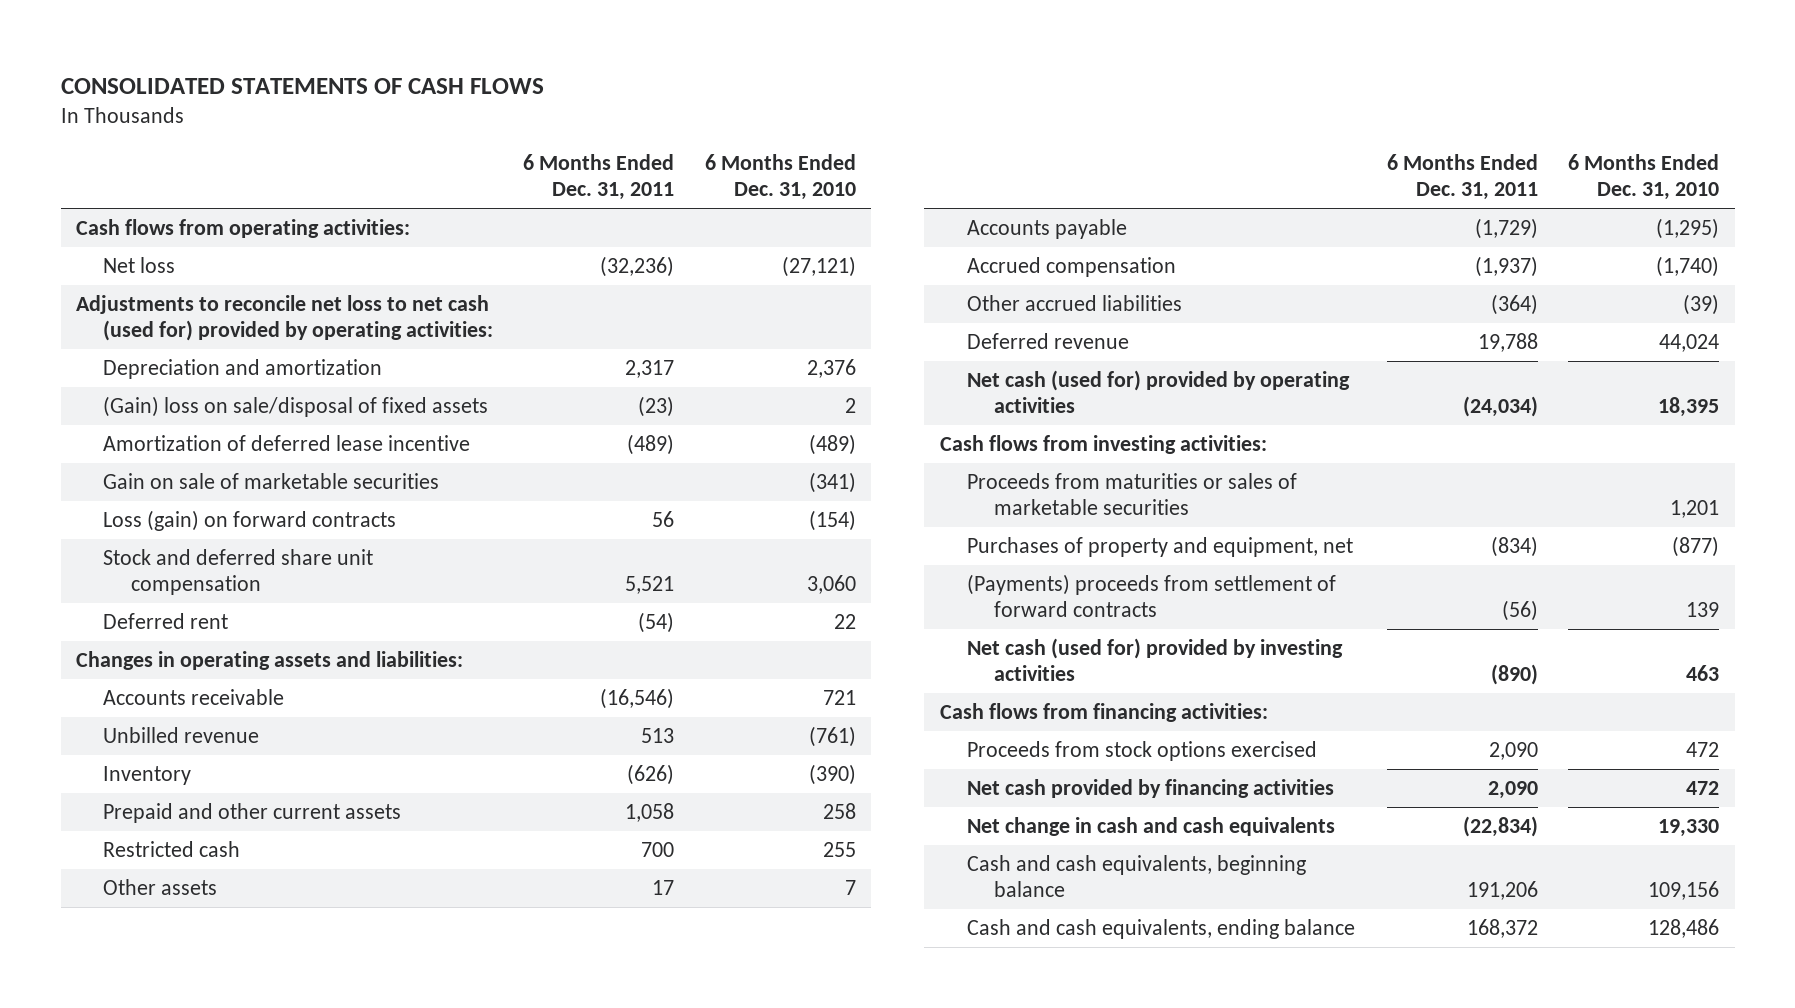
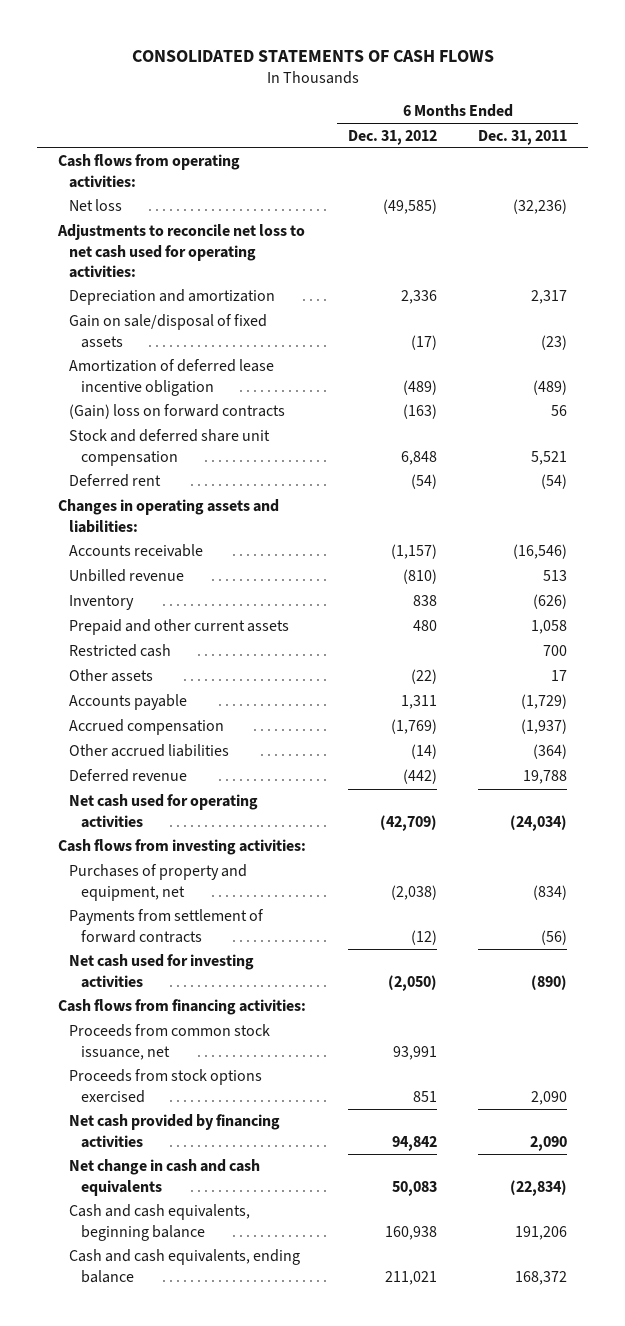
- | 6 Months Ended Dec. 31, 2011 | 6 Months Ended Dec. 31, 2010
+ | 6 Months Ended Dec. 31, 2012 | 6 Months Ended Dec. 31, 2011
- Adjustments to reconcile net loss to net cash (used for) provided by operating activities:
+ Adjustments to reconcile net loss to net cash used for operating activities:
- (Gain) loss on sale/disposal of fixed assets | (23) | 2
- Amortization of deferred lease incentive | (489) | (489)
- Gain on sale of marketable securities | | (341)
- Loss (gain) on forward contracts | 56 | (154)
+ Gain on sale/disposal of fixed assets | (17) | (23)
+ Amortization of deferred lease incentive obligation | (489) | (489)
+ (Gain) loss on forward contracts | (163) | 56
- Net cash (used for) provided by operating activities | (24,034) | 18,395
+ Net cash used for operating activities | (42,709) | (24,034)
- Proceeds from maturities or sales of marketable securities | | 1,201
- (Payments) proceeds from settlement of forward contracts | (56) | 139
- Net cash (used for) provided by investing activities | (890) | 463
+ Payments from settlement of forward contracts | (12) | (56)
+ Net cash used for investing activities | (2,050) | (890)
+ Proceeds from common stock issuance, net | 93,991 |

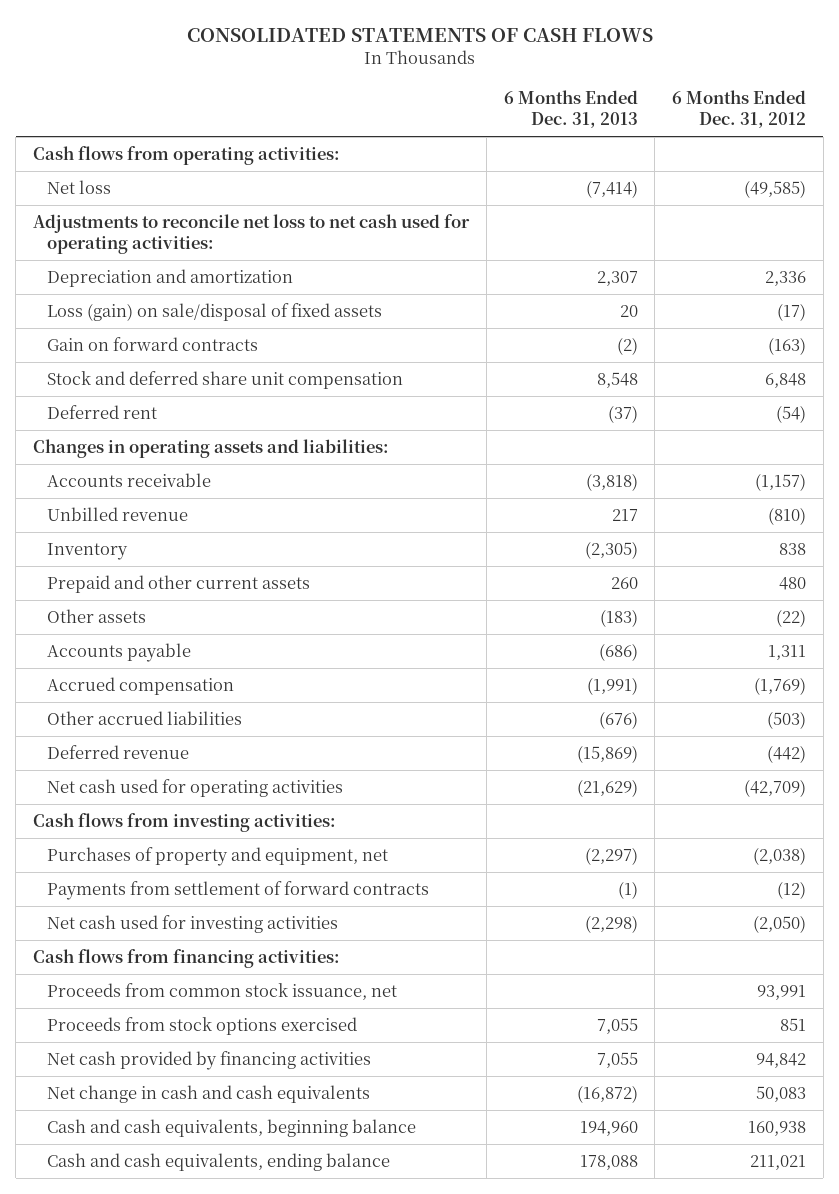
- | 6 Months Ended Dec. 31, 2012 | 6 Months Ended Dec. 31, 2011
+ | 6 Months Ended Dec. 31, 2013 | 6 Months Ended Dec. 31, 2012
- Gain on sale/disposal of fixed assets | (17) | (23)
- Amortization of deferred lease incentive obligation | (489) | (489)
- (Gain) loss on forward contracts | (163) | 56
+ Loss (gain) on sale/disposal of fixed assets | 20 | (17)
+ Gain on forward contracts | (2) | (163)
- Restricted cash | | 700
- Other accrued liabilities | (14) | (364)
+ Other accrued liabilities | (676) | (503)

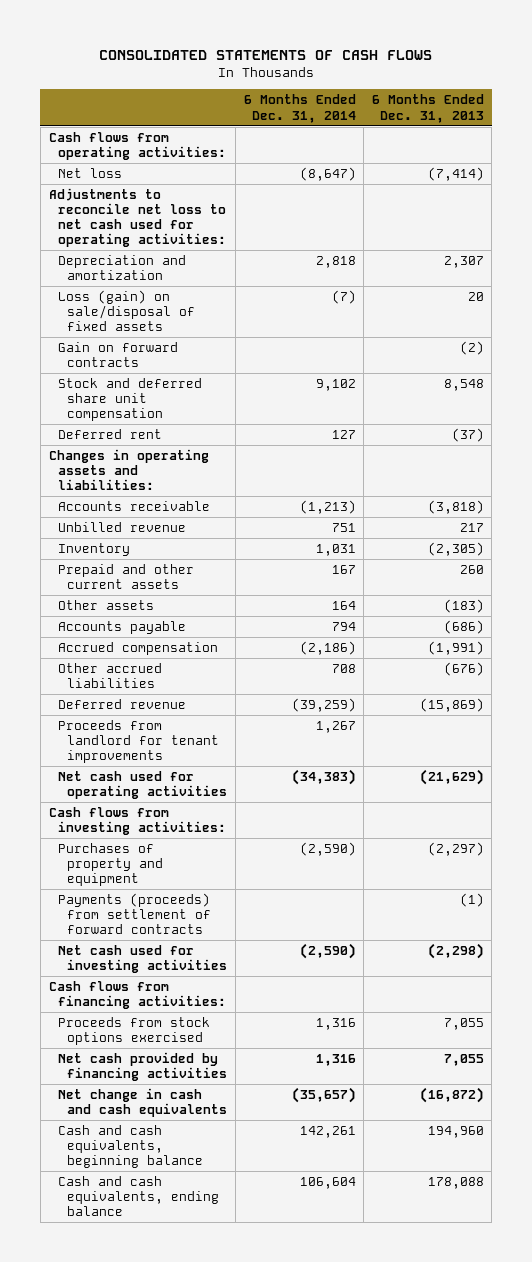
- | 6 Months Ended Dec. 31, 2013 | 6 Months Ended Dec. 31, 2012
+ | 6 Months Ended Dec. 31, 2014 | 6 Months Ended Dec. 31, 2013
+ Proceeds from landlord for tenant improvements | 1,267 |
- Purchases of property and equipment, net | (2,297) | (2,038)
- Payments from settlement of forward contracts | (1) | (12)
+ Purchases of property and equipment | (2,590) | (2,297)
+ Payments (proceeds) from settlement of forward contracts | | (1)
- Proceeds from common stock issuance, net | | 93,991

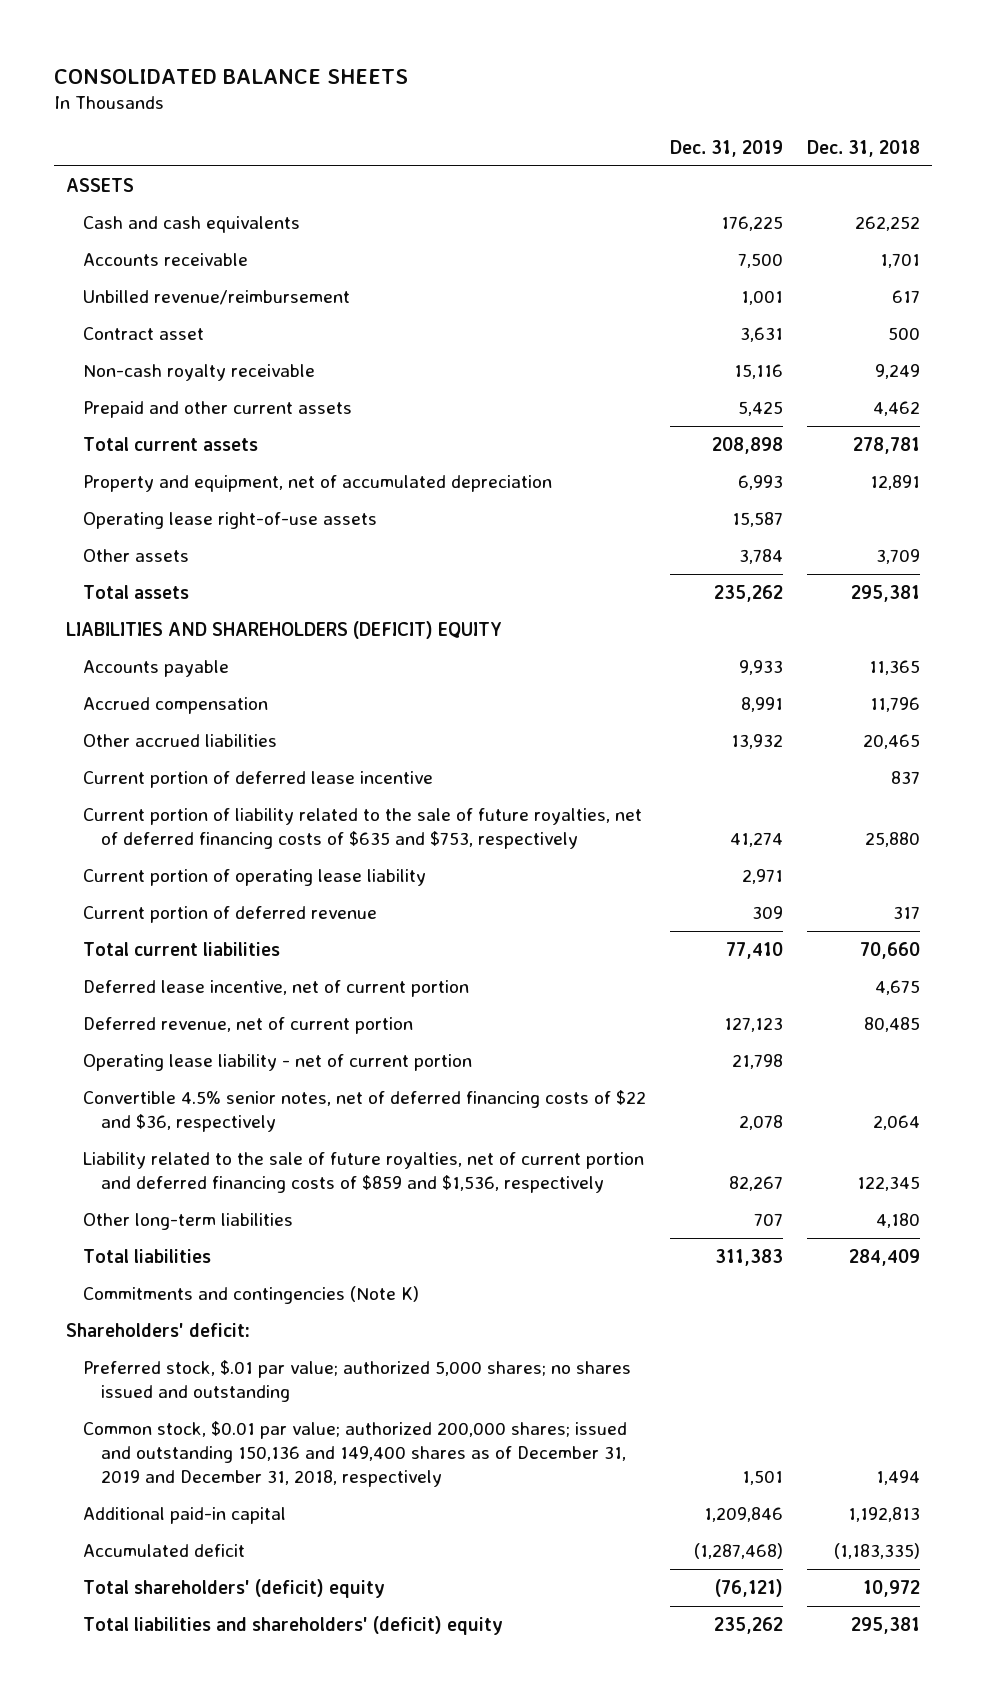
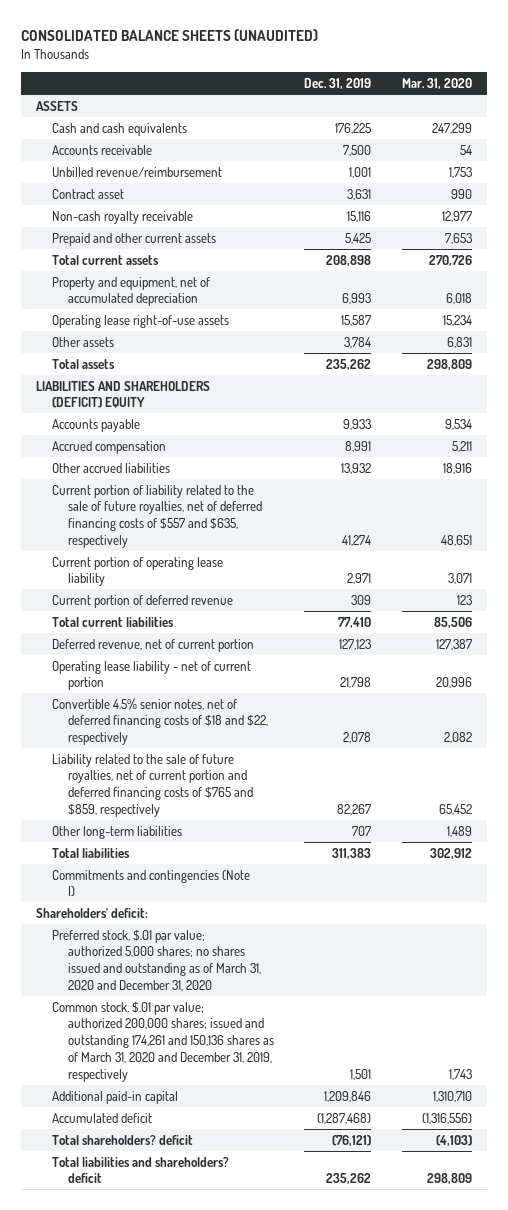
- CONSOLIDATED BALANCE SHEETS
+ CONSOLIDATED BALANCE SHEETS (UNAUDITED)
- | Dec. 31, 2019 | Dec. 31, 2018
+ | Dec. 31, 2019 | Mar. 31, 2020
- Current portion of deferred lease incentive | | 837
- Current portion of liability related to the sale of future royalties, net of deferred financing costs of $635 and $753, respectively | 41,274 | 25,880
+ Current portion of liability related to the sale of future royalties, net of deferred financing costs of $557 and $635, respectively | 41,274 | 48,651
- Deferred lease incentive, net of current portion | | 4,675
- Convertible 4.5% senior notes, net of deferred financing costs of $22 and $36, respectively | 2,078 | 2,064
- Liability related to the sale of future royalties, net of current portion and deferred financing costs of $859 and $1,536, respectively | 82,267 | 122,345
+ Convertible 4.5% senior notes, net of deferred financing costs of $18 and $22, respectively | 2,078 | 2,082
+ Liability related to the sale of future royalties, net of current portion and deferred financing costs of $765 and $859, respectively | 82,267 | 65,452
- Commitments and contingencies (Note K)
+ Commitments and contingencies (Note I)
- Preferred stock, $.01 par value; authorized 5,000 shares; no shares issued and outstanding
- Common stock, $0.01 par value; authorized 200,000 shares; issued and outstanding 150,136 and 149,400 shares as of December 31, 2019 and December 31, 2018, respectively | 1,501 | 1,494
+ Preferred stock, $.01 par value; authorized 5,000 shares; no shares issued and outstanding as of March 31, 2020 and December 31, 2020
+ Common stock, $.01 par value; authorized 200,000 shares; issued and outstanding 174,261 and 150,136 shares as of March 31, 2020 and December 31, 2019, respectively | 1,501 | 1,743
- Total shareholders' (deficit) equity | (76,121) | 10,972
- Total liabilities and shareholders' (deficit) equity | 235,262 | 295,381
+ Total shareholders? deficit | (76,121) | (4,103)
+ Total liabilities and shareholders? deficit | 235,262 | 298,809

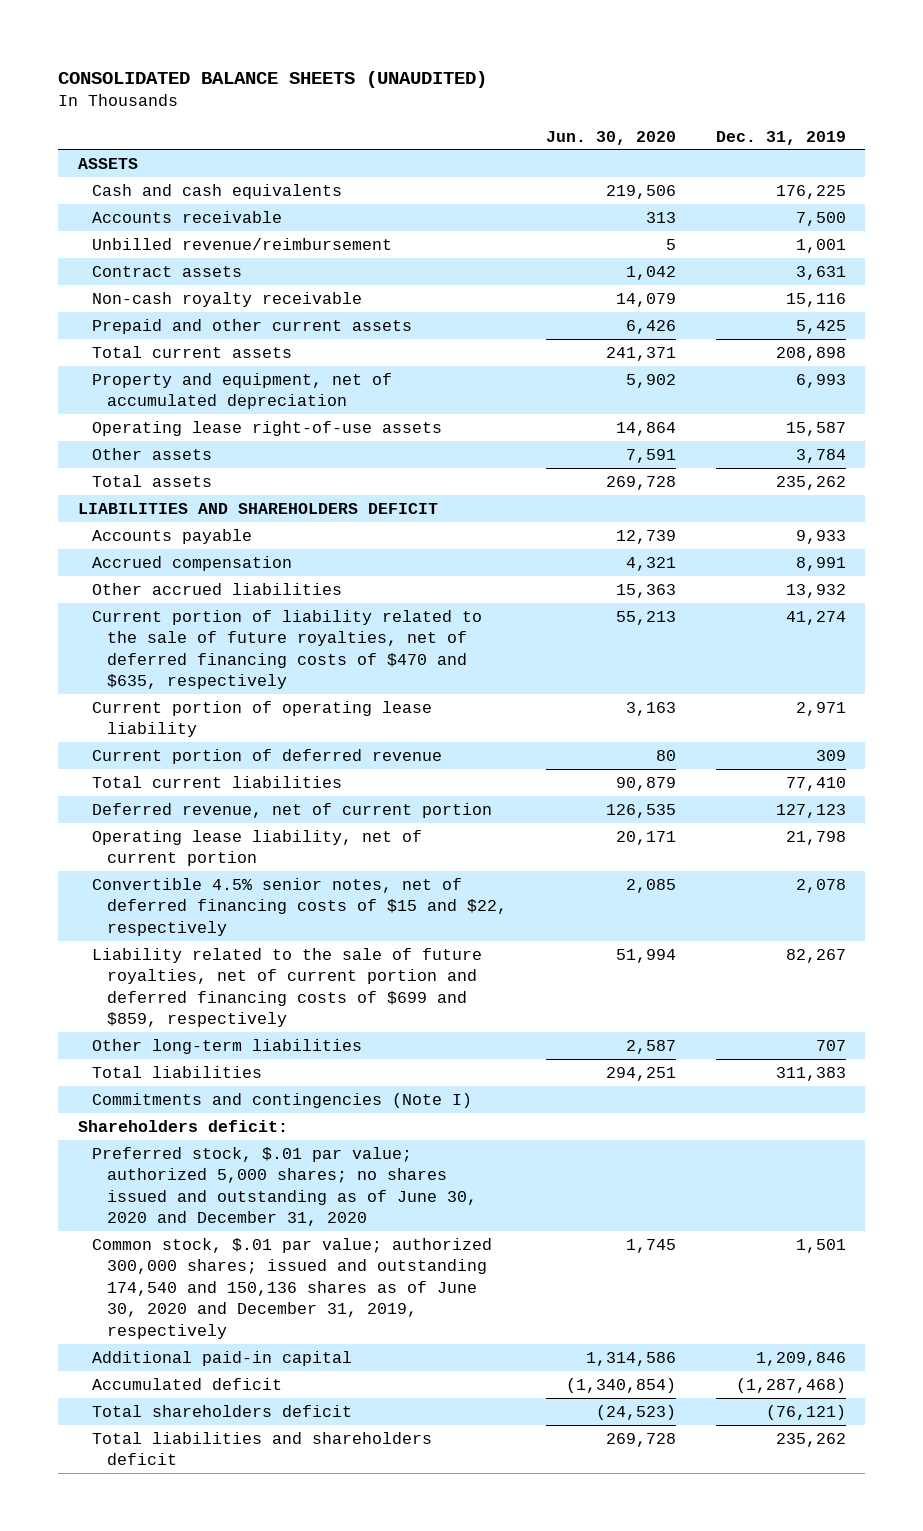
- | Dec. 31, 2019 | Mar. 31, 2020
+ | Jun. 30, 2020 | Dec. 31, 2019
- Contract asset | 3,631 | 990
+ Contract assets | 1,042 | 3,631
- LIABILITIES AND SHAREHOLDERS (DEFICIT) EQUITY
+ LIABILITIES AND SHAREHOLDERS DEFICIT
- Current portion of liability related to the sale of future royalties, net of deferred financing costs of $557 and $635, respectively | 41,274 | 48,651
+ Current portion of liability related to the sale of future royalties, net of deferred financing costs of $470 and $635, respectively | 55,213 | 41,274
- Operating lease liability - net of current portion | 21,798 | 20,996
- Convertible 4.5% senior notes, net of deferred financing costs of $18 and $22, respectively | 2,078 | 2,082
- Liability related to the sale of future royalties, net of current portion and deferred financing costs of $765 and $859, respectively | 82,267 | 65,452
+ Operating lease liability, net of current portion | 20,171 | 21,798
+ Convertible 4.5% senior notes, net of deferred financing costs of $15 and $22, respectively | 2,085 | 2,078
+ Liability related to the sale of future royalties, net of current portion and deferred financing costs of $699 and $859, respectively | 51,994 | 82,267
- Shareholders' deficit:
- Preferred stock, $.01 par value; authorized 5,000 shares; no shares issued and outstanding as of March 31, 2020 and December 31, 2020
- Common stock, $.01 par value; authorized 200,000 shares; issued and outstanding 174,261 and 150,136 shares as of March 31, 2020 and December 31, 2019, respectively | 1,501 | 1,743
+ Shareholders deficit:
+ Preferred stock, $.01 par value; authorized 5,000 shares; no shares issued and outstanding as of June 30, 2020 and December 31, 2020
+ Common stock, $.01 par value; authorized 300,000 shares; issued and outstanding 174,540 and 150,136 shares as of June 30, 2020 and December 31, 2019, respectively | 1,745 | 1,501
- Total shareholders? deficit | (76,121) | (4,103)
- Total liabilities and shareholders? deficit | 235,262 | 298,809
+ Total shareholders deficit | (24,523) | (76,121)
+ Total liabilities and shareholders deficit | 269,728 | 235,262

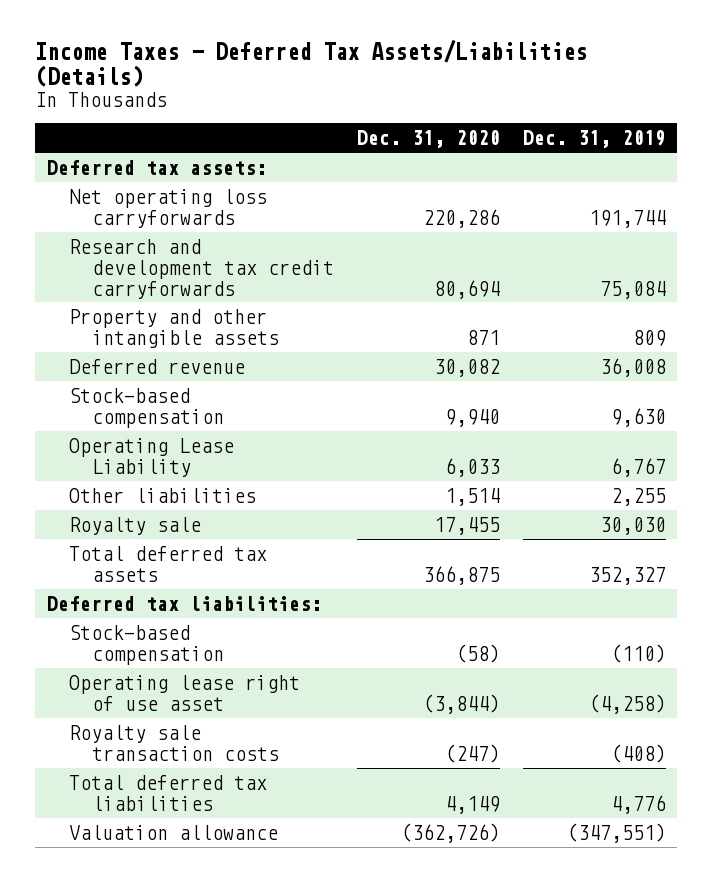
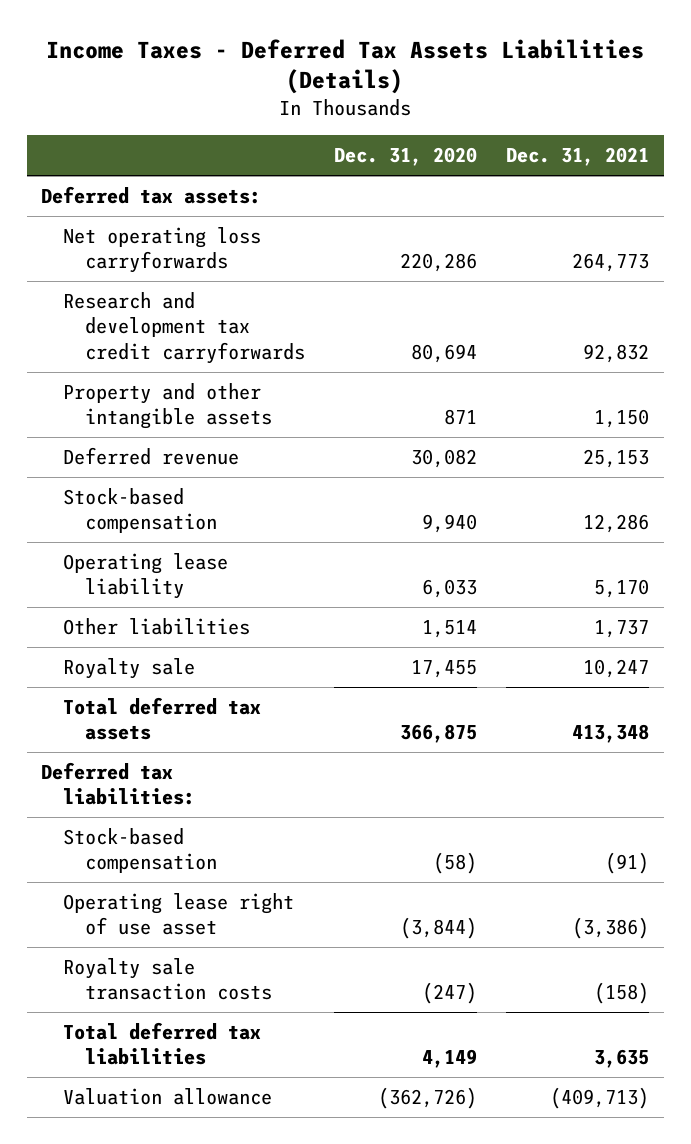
- Income Taxes - Deferred Tax Assets/Liabilities (Details)
+ Income Taxes - Deferred Tax Assets Liabilities (Details)
- | Dec. 31, 2020 | Dec. 31, 2019
+ | Dec. 31, 2020 | Dec. 31, 2021
- Operating Lease Liability | 6,033 | 6,767
+ Operating lease liability | 6,033 | 5,170

